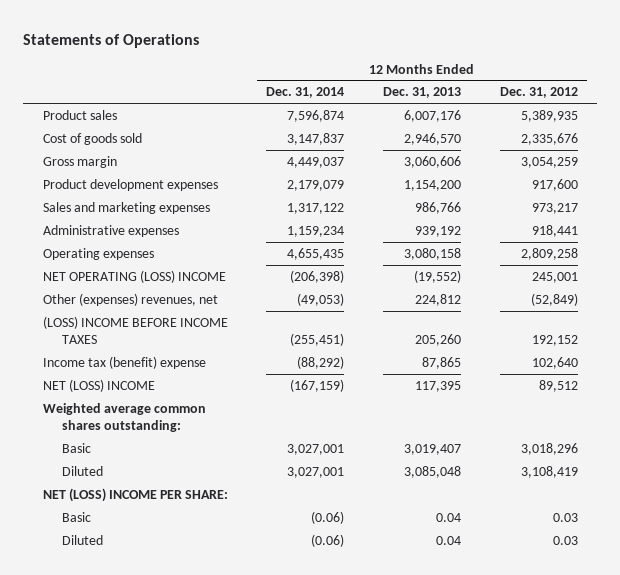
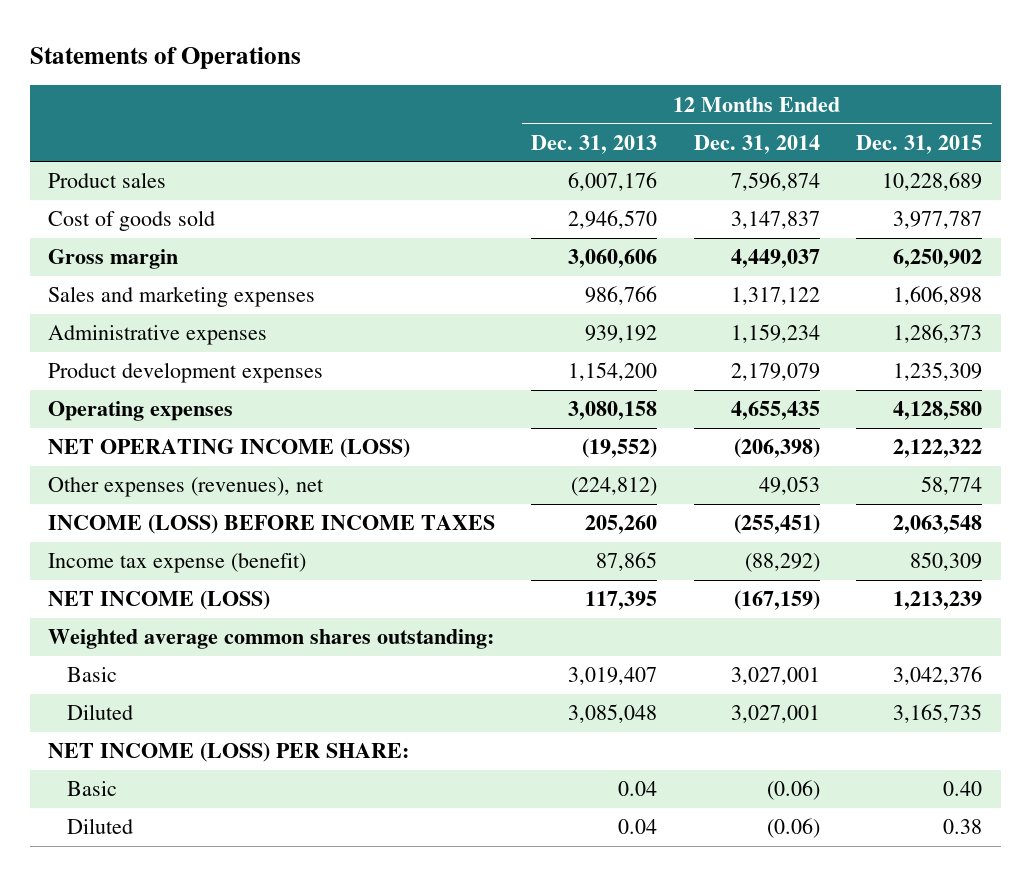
- | 12 Months Ended Dec. 31, 2014 | 12 Months Ended Dec. 31, 2013 | 12 Months Ended Dec. 31, 2012
+ | 12 Months Ended Dec. 31, 2013 | 12 Months Ended Dec. 31, 2014 | 12 Months Ended Dec. 31, 2015
moved down: Product development expenses | 1,154,200 | 2,179,079 | 1,235,309
- NET OPERATING (LOSS) INCOME | (206,398) | (19,552) | 245,001
- Other (expenses) revenues, net | (49,053) | 224,812 | (52,849)
- (LOSS) INCOME BEFORE INCOME TAXES | (255,451) | 205,260 | 192,152
- Income tax (benefit) expense | (88,292) | 87,865 | 102,640
- NET (LOSS) INCOME | (167,159) | 117,395 | 89,512
+ NET OPERATING INCOME (LOSS) | (19,552) | (206,398) | 2,122,322
+ Other expenses (revenues), net | (224,812) | 49,053 | 58,774
+ INCOME (LOSS) BEFORE INCOME TAXES | 205,260 | (255,451) | 2,063,548
+ Income tax expense (benefit) | 87,865 | (88,292) | 850,309
+ NET INCOME (LOSS) | 117,395 | (167,159) | 1,213,239
- NET (LOSS) INCOME PER SHARE:
+ NET INCOME (LOSS) PER SHARE:

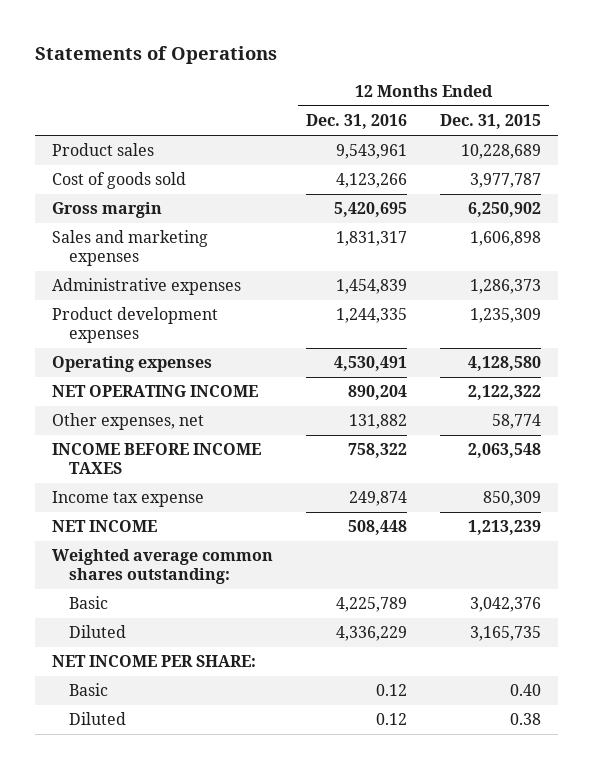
- | 12 Months Ended Dec. 31, 2013 | 12 Months Ended Dec. 31, 2014 | 12 Months Ended Dec. 31, 2015
+ | 12 Months Ended Dec. 31, 2016 | 12 Months Ended Dec. 31, 2015
- NET OPERATING INCOME (LOSS) | (19,552) | (206,398) | 2,122,322
- Other expenses (revenues), net | (224,812) | 49,053 | 58,774
- INCOME (LOSS) BEFORE INCOME TAXES | 205,260 | (255,451) | 2,063,548
- Income tax expense (benefit) | 87,865 | (88,292) | 850,309
- NET INCOME (LOSS) | 117,395 | (167,159) | 1,213,239
+ NET OPERATING INCOME | 890,204 | 2,122,322
+ Other expenses, net | 131,882 | 58,774
+ INCOME BEFORE INCOME TAXES | 758,322 | 2,063,548
+ Income tax expense | 249,874 | 850,309
+ NET INCOME | 508,448 | 1,213,239
- NET INCOME (LOSS) PER SHARE:
+ NET INCOME PER SHARE:

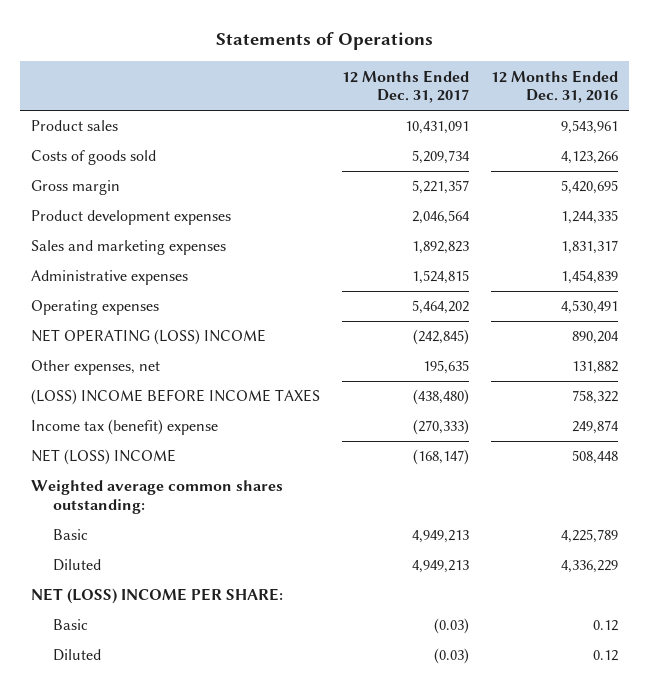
- | 12 Months Ended Dec. 31, 2016 | 12 Months Ended Dec. 31, 2015
+ | 12 Months Ended Dec. 31, 2017 | 12 Months Ended Dec. 31, 2016
- Cost of goods sold | 4,123,266 | 3,977,787
+ Costs of goods sold | 5,209,734 | 4,123,266
moved up: Product development expenses | 2,046,564 | 1,244,335
- NET OPERATING INCOME | 890,204 | 2,122,322
+ NET OPERATING (LOSS) INCOME | (242,845) | 890,204
- INCOME BEFORE INCOME TAXES | 758,322 | 2,063,548
- Income tax expense | 249,874 | 850,309
- NET INCOME | 508,448 | 1,213,239
+ (LOSS) INCOME BEFORE INCOME TAXES | (438,480) | 758,322
+ Income tax (benefit) expense | (270,333) | 249,874
+ NET (LOSS) INCOME | (168,147) | 508,448
- NET INCOME PER SHARE:
+ NET (LOSS) INCOME PER SHARE:

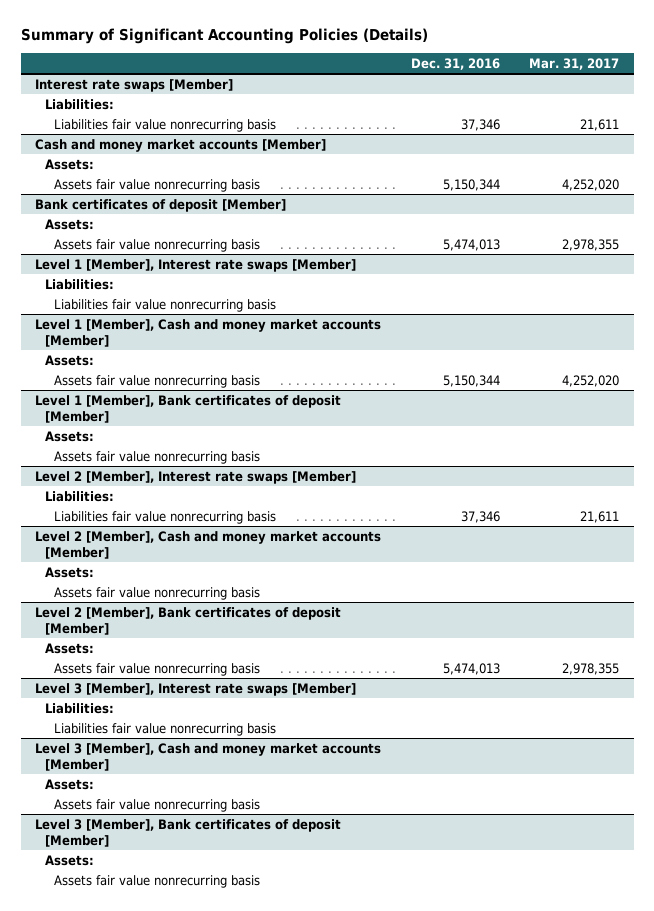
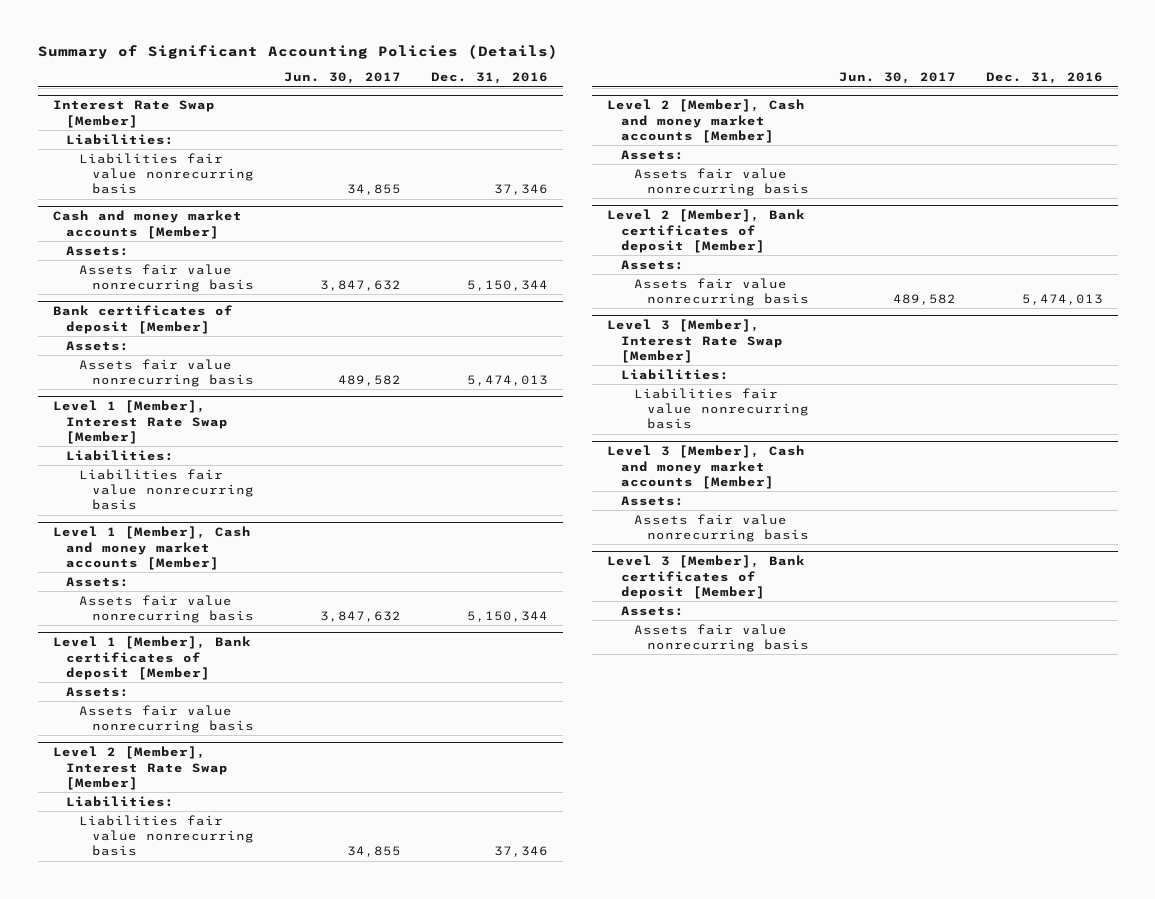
- | Dec. 31, 2016 | Mar. 31, 2017
+ | Jun. 30, 2017 | Dec. 31, 2016
- Interest rate swaps [Member]
+ Interest Rate Swap [Member]
- Level 1 [Member], Interest rate swaps [Member]
+ Level 1 [Member], Interest Rate Swap [Member]
- Level 2 [Member], Interest rate swaps [Member]
+ Level 2 [Member], Interest Rate Swap [Member]
- Level 3 [Member], Interest rate swaps [Member]
+ Level 3 [Member], Interest Rate Swap [Member]

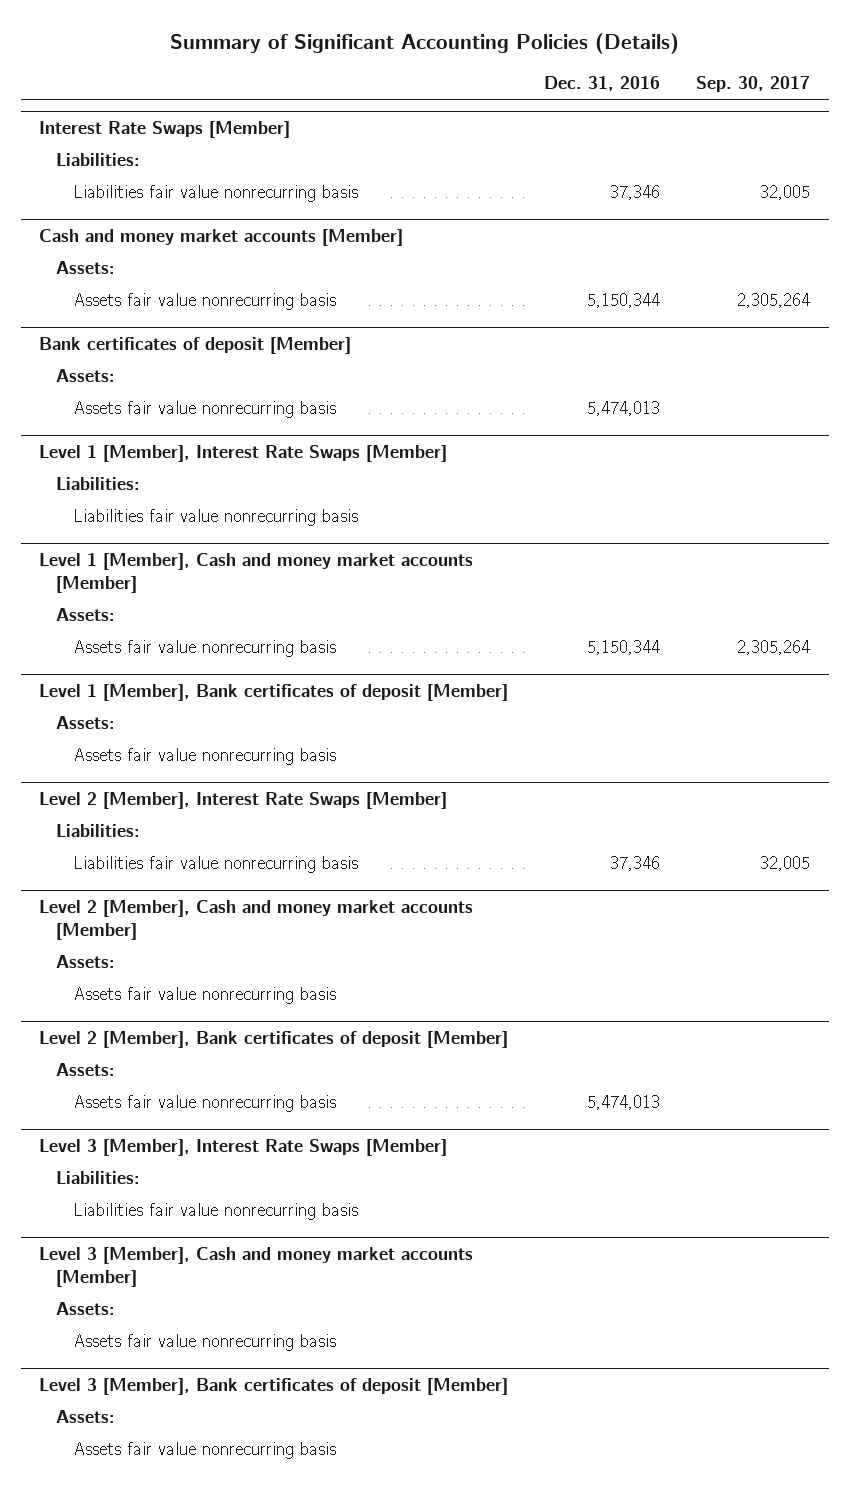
- | Jun. 30, 2017 | Dec. 31, 2016
+ | Dec. 31, 2016 | Sep. 30, 2017
- Interest Rate Swap [Member]
+ Interest Rate Swaps [Member]
- Level 1 [Member], Interest Rate Swap [Member]
+ Level 1 [Member], Interest Rate Swaps [Member]
- Level 2 [Member], Interest Rate Swap [Member]
+ Level 2 [Member], Interest Rate Swaps [Member]
- Level 3 [Member], Interest Rate Swap [Member]
+ Level 3 [Member], Interest Rate Swaps [Member]

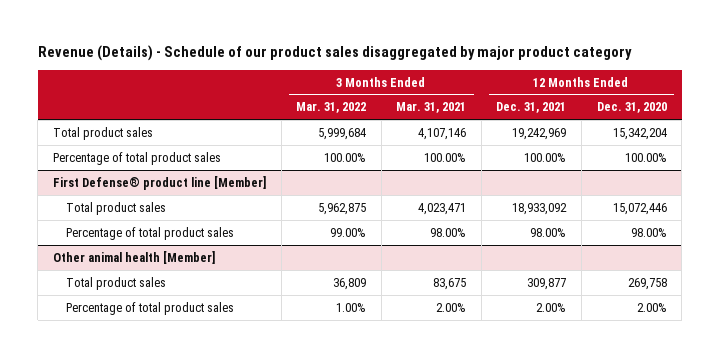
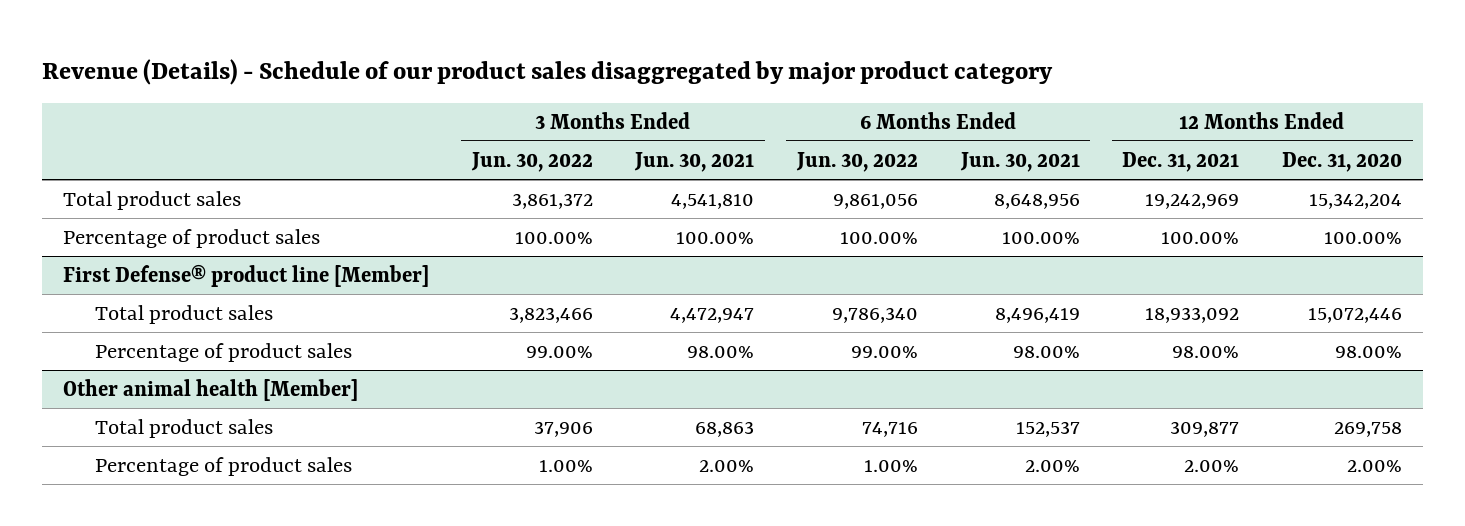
- | 3 Months Ended Mar. 31, 2022 | 3 Months Ended Mar. 31, 2021 | 12 Months Ended Dec. 31, 2021 | 12 Months Ended Dec. 31, 2020
+ | 3 Months Ended Jun. 30, 2022 | 3 Months Ended Jun. 30, 2021 | 6 Months Ended Jun. 30, 2022 | 6 Months Ended Jun. 30, 2021 | 12 Months Ended Dec. 31, 2021 | 12 Months Ended Dec. 31, 2020
- Percentage of total product sales | 100.00% | 100.00% | 100.00% | 100.00%
+ Percentage of product sales | 100.00% | 100.00% | 100.00% | 100.00% | 100.00% | 100.00%
@ First Defense® product line [Member]
- Percentage of total product sales | 99.00% | 98.00% | 98.00% | 98.00%
+ Percentage of product sales | 99.00% | 98.00% | 99.00% | 98.00% | 98.00% | 98.00%
@ Other animal health [Member]
- Percentage of total product sales | 1.00% | 2.00% | 2.00% | 2.00%
+ Percentage of product sales | 1.00% | 2.00% | 1.00% | 2.00% | 2.00% | 2.00%

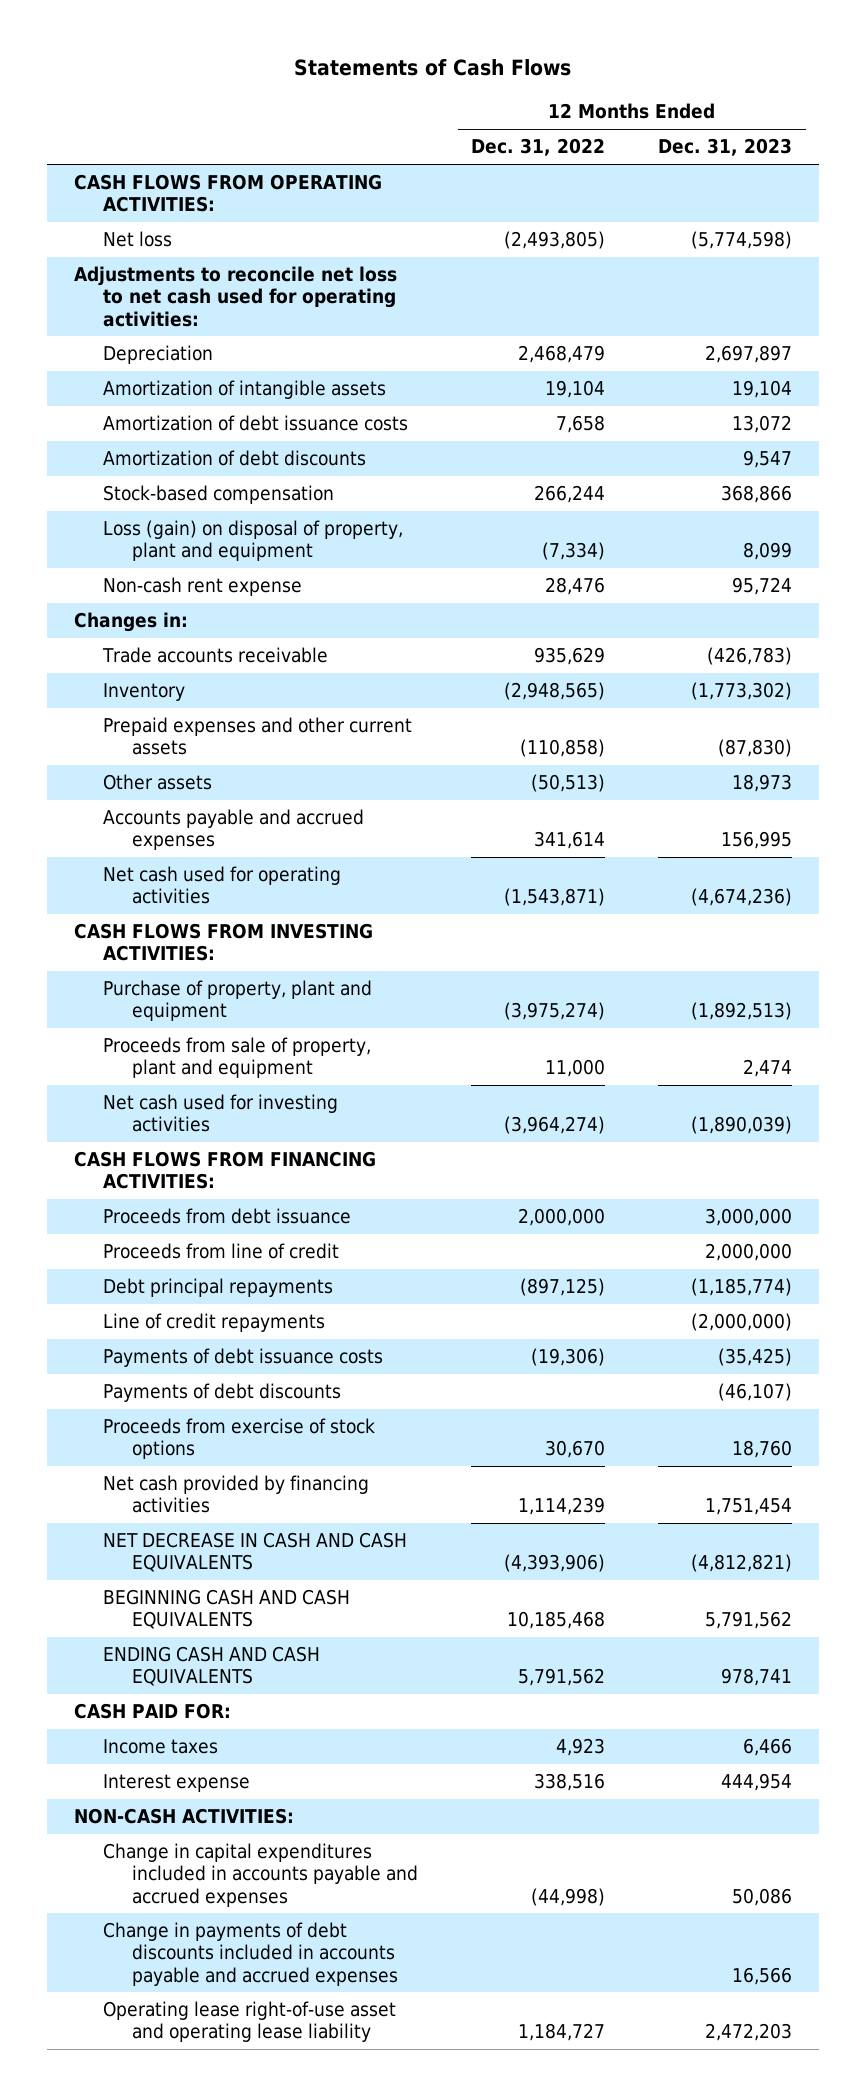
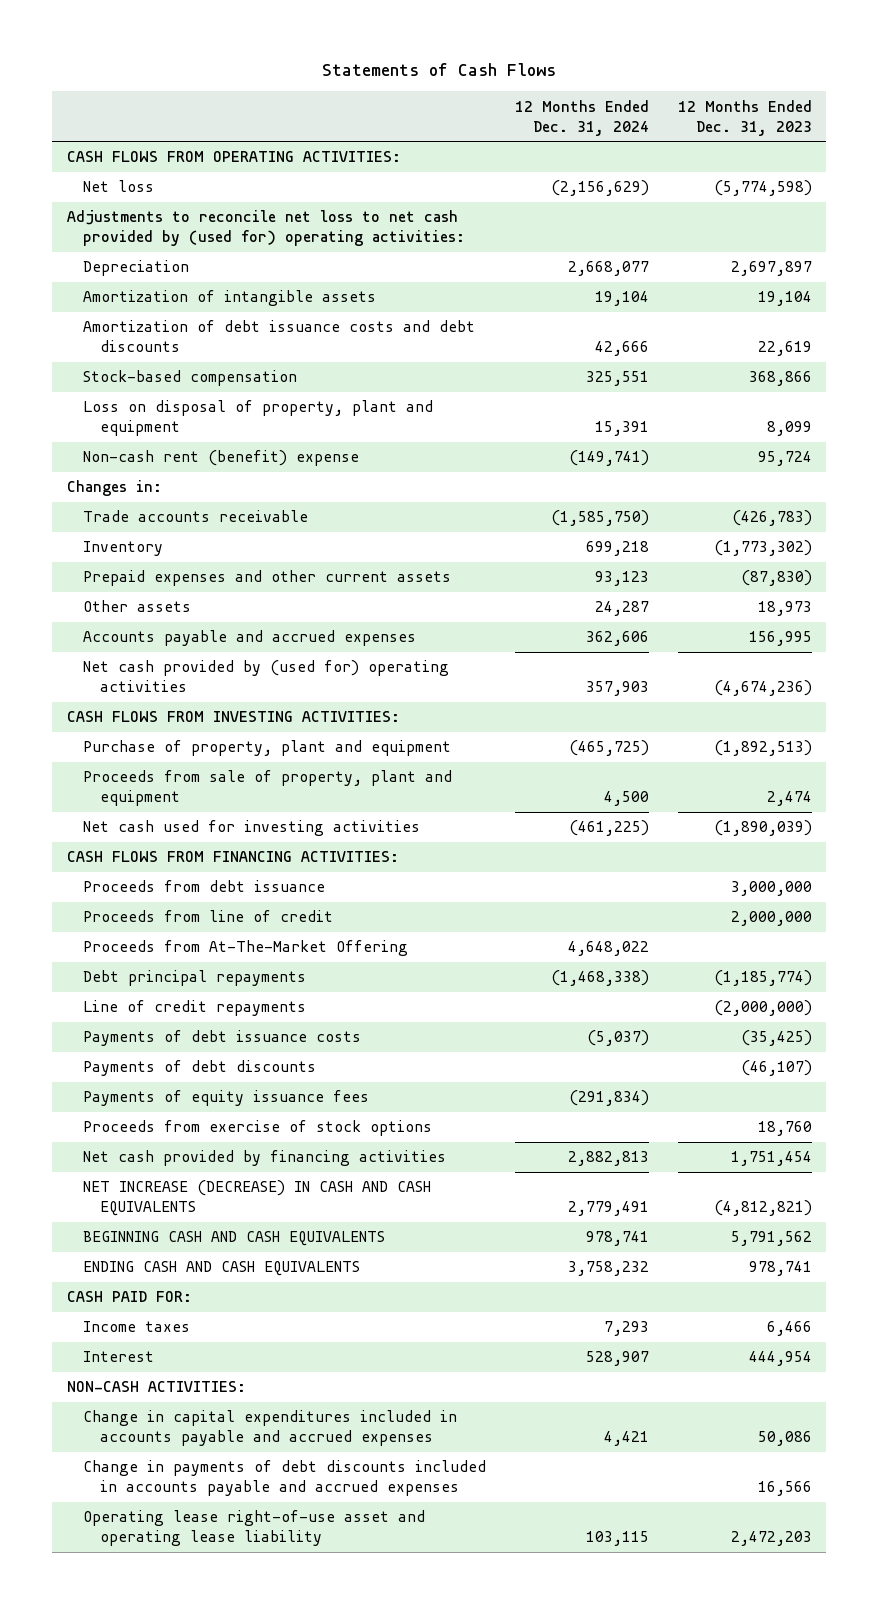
- | 12 Months Ended Dec. 31, 2022 | 12 Months Ended Dec. 31, 2023
+ | 12 Months Ended Dec. 31, 2024 | 12 Months Ended Dec. 31, 2023
- Adjustments to reconcile net loss to net cash used for operating activities:
+ Adjustments to reconcile net loss to net cash provided by (used for) operating activities:
- Amortization of debt issuance costs | 7,658 | 13,072
- Amortization of debt discounts | | 9,547
+ Amortization of debt issuance costs and debt discounts | 42,666 | 22,619
- Loss (gain) on disposal of property, plant and equipment | (7,334) | 8,099
- Non-cash rent expense | 28,476 | 95,724
+ Loss on disposal of property, plant and equipment | 15,391 | 8,099
+ Non-cash rent (benefit) expense | (149,741) | 95,724
- Net cash used for operating activities | (1,543,871) | (4,674,236)
+ Net cash provided by (used for) operating activities | 357,903 | (4,674,236)
+ Proceeds from At-The-Market Offering | 4,648,022 |
+ Payments of equity issuance fees | (291,834) |
- NET DECREASE IN CASH AND CASH EQUIVALENTS | (4,393,906) | (4,812,821)
+ NET INCREASE (DECREASE) IN CASH AND CASH EQUIVALENTS | 2,779,491 | (4,812,821)
- Interest expense | 338,516 | 444,954
+ Interest | 528,907 | 444,954

